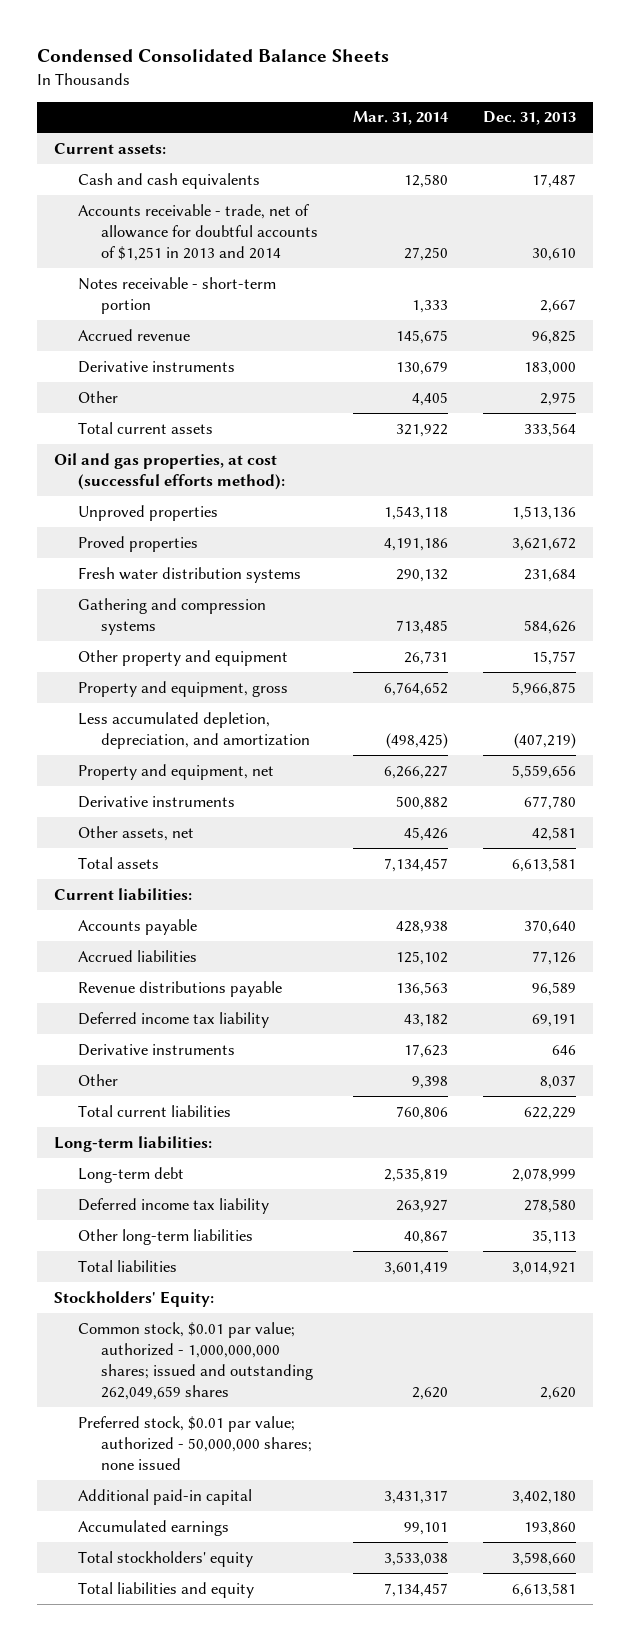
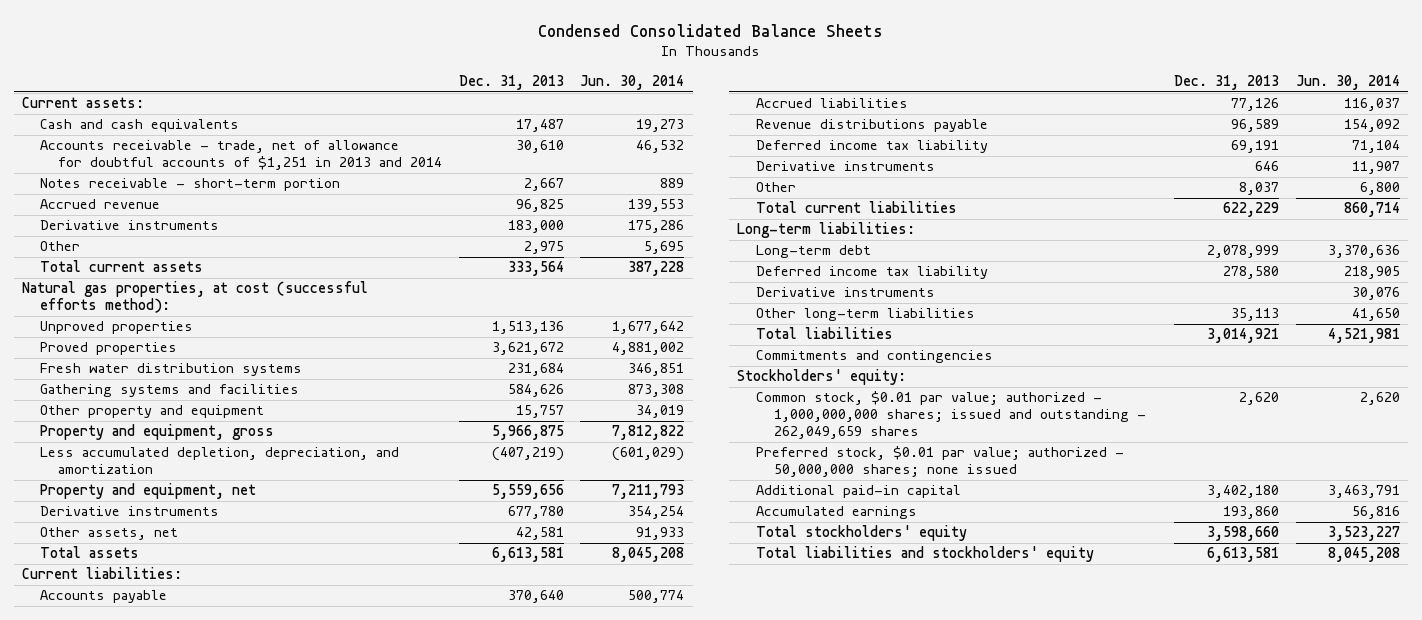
- | Mar. 31, 2014 | Dec. 31, 2013
+ | Dec. 31, 2013 | Jun. 30, 2014
- Oil and gas properties, at cost (successful efforts method):
+ Natural gas properties, at cost (successful efforts method):
- Gathering and compression systems | 713,485 | 584,626
+ Gathering systems and facilities | 584,626 | 873,308
+ Derivative instruments | | 30,076
- Stockholders' Equity:
- Common stock, $0.01 par value; authorized - 1,000,000,000 shares; issued and outstanding 262,049,659 shares | 2,620 | 2,620
+ Commitments and contingencies
+ Stockholders' equity:
+ Common stock, $0.01 par value; authorized - 1,000,000,000 shares; issued and outstanding - 262,049,659 shares | 2,620 | 2,620
- Total liabilities and equity | 7,134,457 | 6,613,581
+ Total liabilities and stockholders' equity | 6,613,581 | 8,045,208

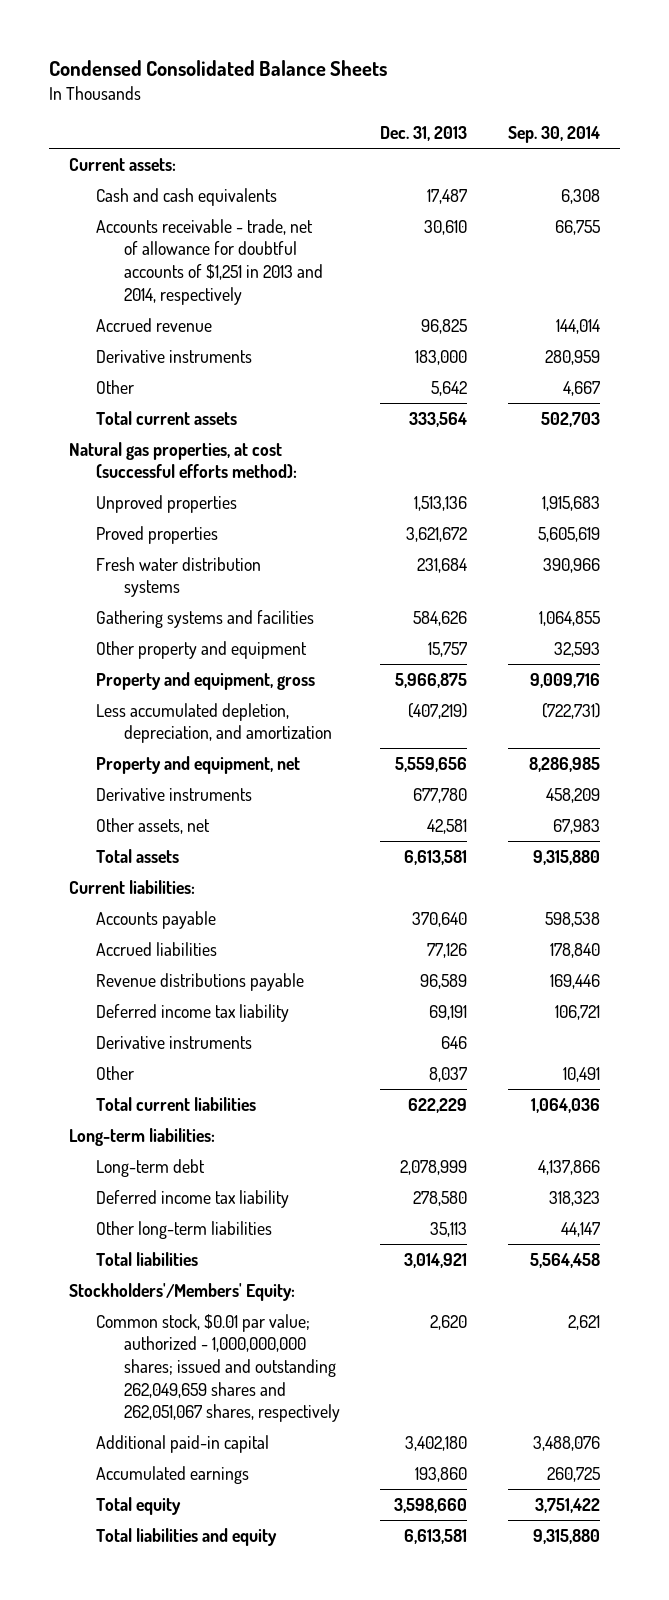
- | Dec. 31, 2013 | Jun. 30, 2014
+ | Dec. 31, 2013 | Sep. 30, 2014
- Accounts receivable - trade, net of allowance for doubtful accounts of $1,251 in 2013 and 2014 | 30,610 | 46,532
- Notes receivable - short-term portion | 2,667 | 889
+ Accounts receivable - trade, net of allowance for doubtful accounts of $1,251 in 2013 and 2014, respectively | 30,610 | 66,755
- Other | 2,975 | 5,695
+ Other | 5,642 | 4,667
- Derivative instruments | | 30,076
- Commitments and contingencies
- Stockholders' equity:
- Common stock, $0.01 par value; authorized - 1,000,000,000 shares; issued and outstanding - 262,049,659 shares | 2,620 | 2,620
- Preferred stock, $0.01 par value; authorized - 50,000,000 shares; none issued
+ Stockholders'/Members' Equity:
+ Common stock, $0.01 par value; authorized - 1,000,000,000 shares; issued and outstanding 262,049,659 shares and 262,051,067 shares, respectively | 2,620 | 2,621
- Total stockholders' equity | 3,598,660 | 3,523,227
- Total liabilities and stockholders' equity | 6,613,581 | 8,045,208
+ Total equity | 3,598,660 | 3,751,422
+ Total liabilities and equity | 6,613,581 | 9,315,880

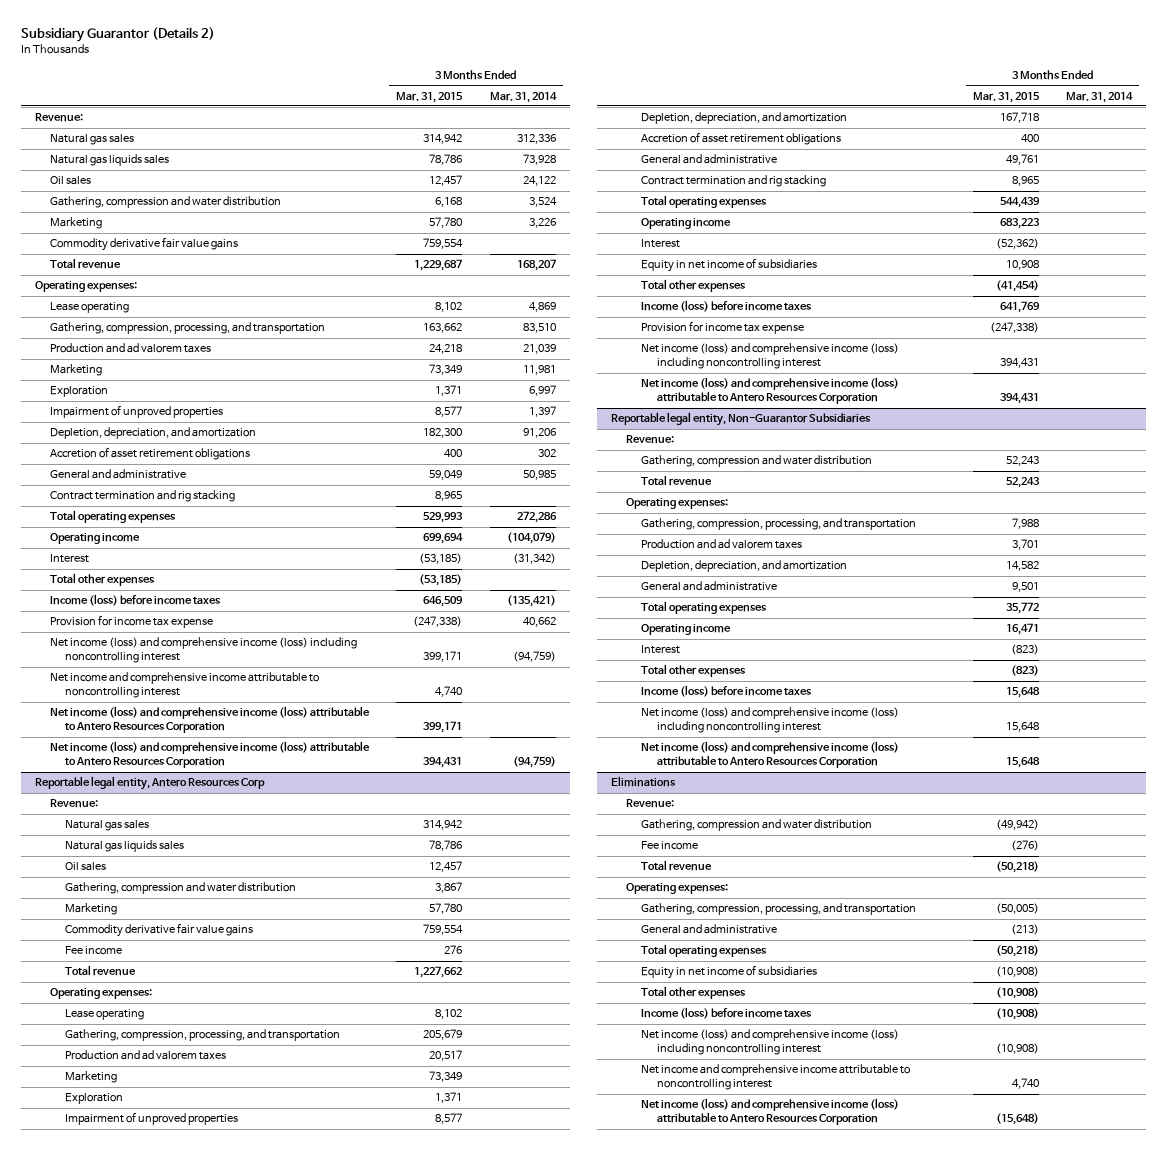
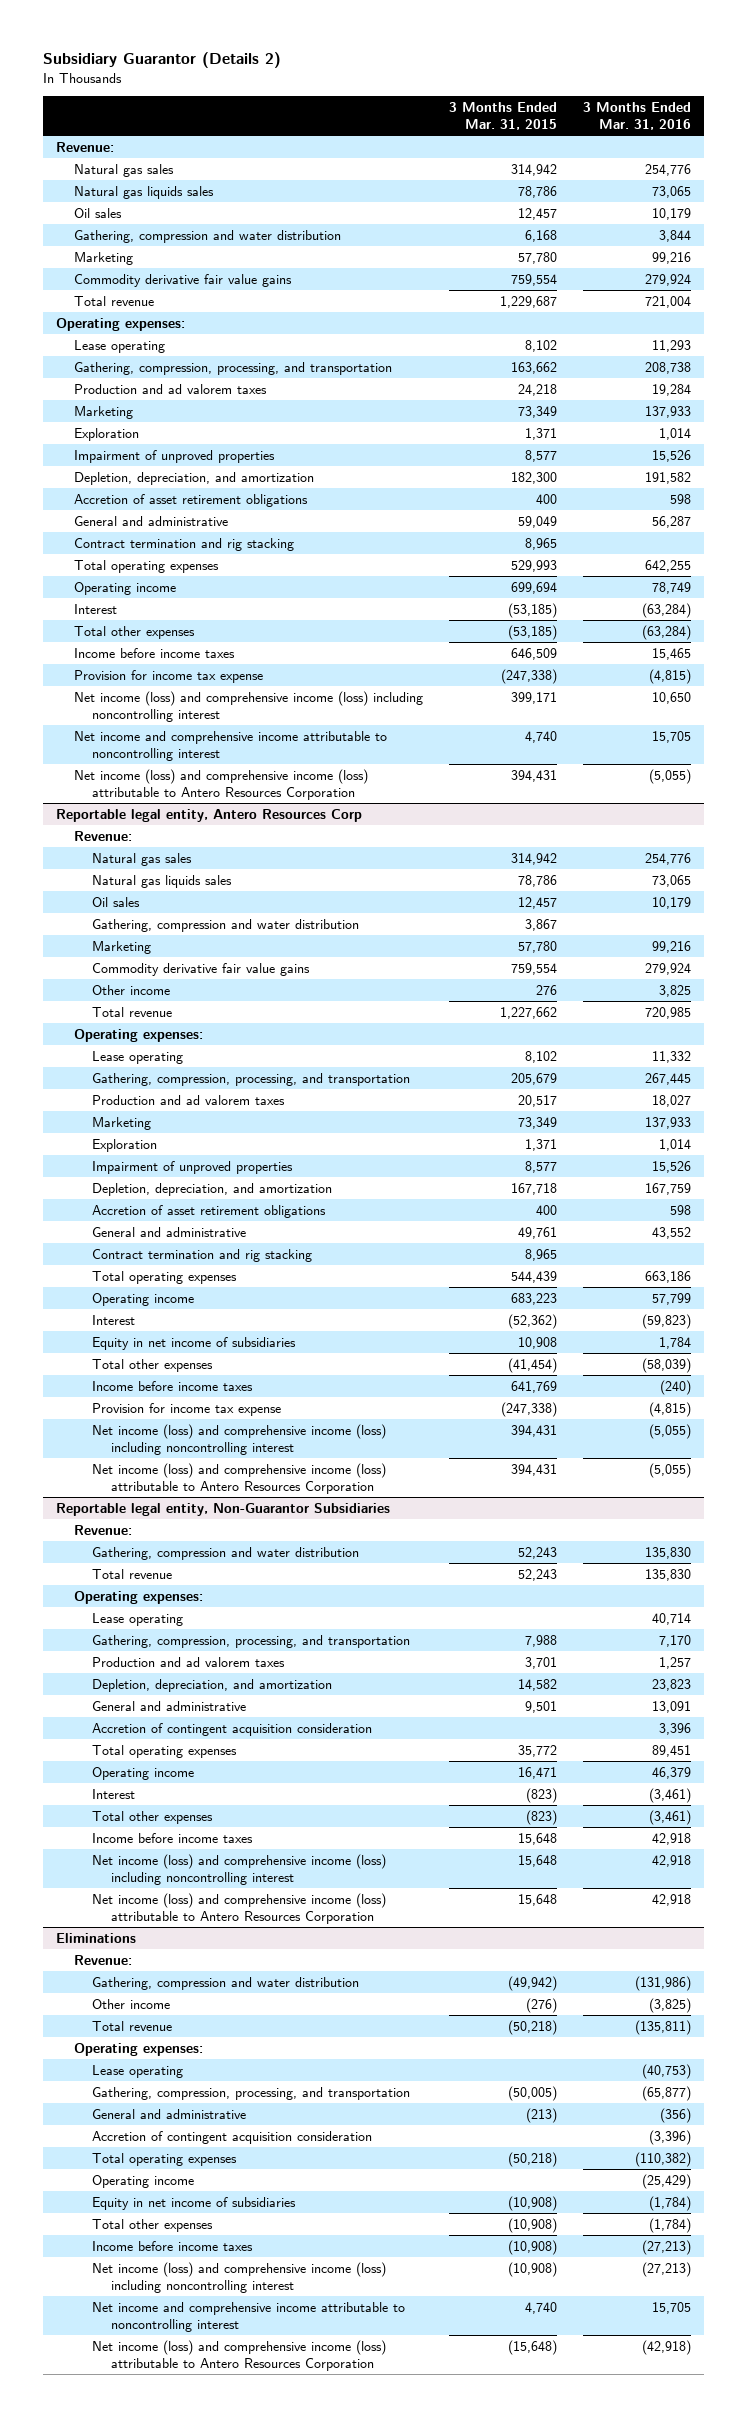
- | 3 Months Ended Mar. 31, 2015 | 3 Months Ended Mar. 31, 2014
+ | 3 Months Ended Mar. 31, 2015 | 3 Months Ended Mar. 31, 2016
- Income (loss) before income taxes | 646,509 | (135,421)
+ Income before income taxes | 646,509 | 15,465
- Net income (loss) and comprehensive income (loss) attributable to Antero Resources Corporation | 399,171 |
@ Reportable legal entity, Antero Resources Corp
- Fee income | 276 |
+ Other income | 276 | 3,825
- Income (loss) before income taxes | 641,769 |
+ Income before income taxes | 641,769 | (240)
@ Reportable legal entity, Non-Guarantor Subsidiaries
+ Lease operating | | 40,714
+ Accretion of contingent acquisition consideration | | 3,396
- Income (loss) before income taxes | 15,648 |
+ Income before income taxes | 15,648 | 42,918
@ Eliminations
- Fee income | (276) |
+ Other income | (276) | (3,825)
+ Lease operating | | (40,753)
+ Accretion of contingent acquisition consideration | | (3,396)
+ Operating income | | (25,429)
- Income (loss) before income taxes | (10,908) |
+ Income before income taxes | (10,908) | (27,213)

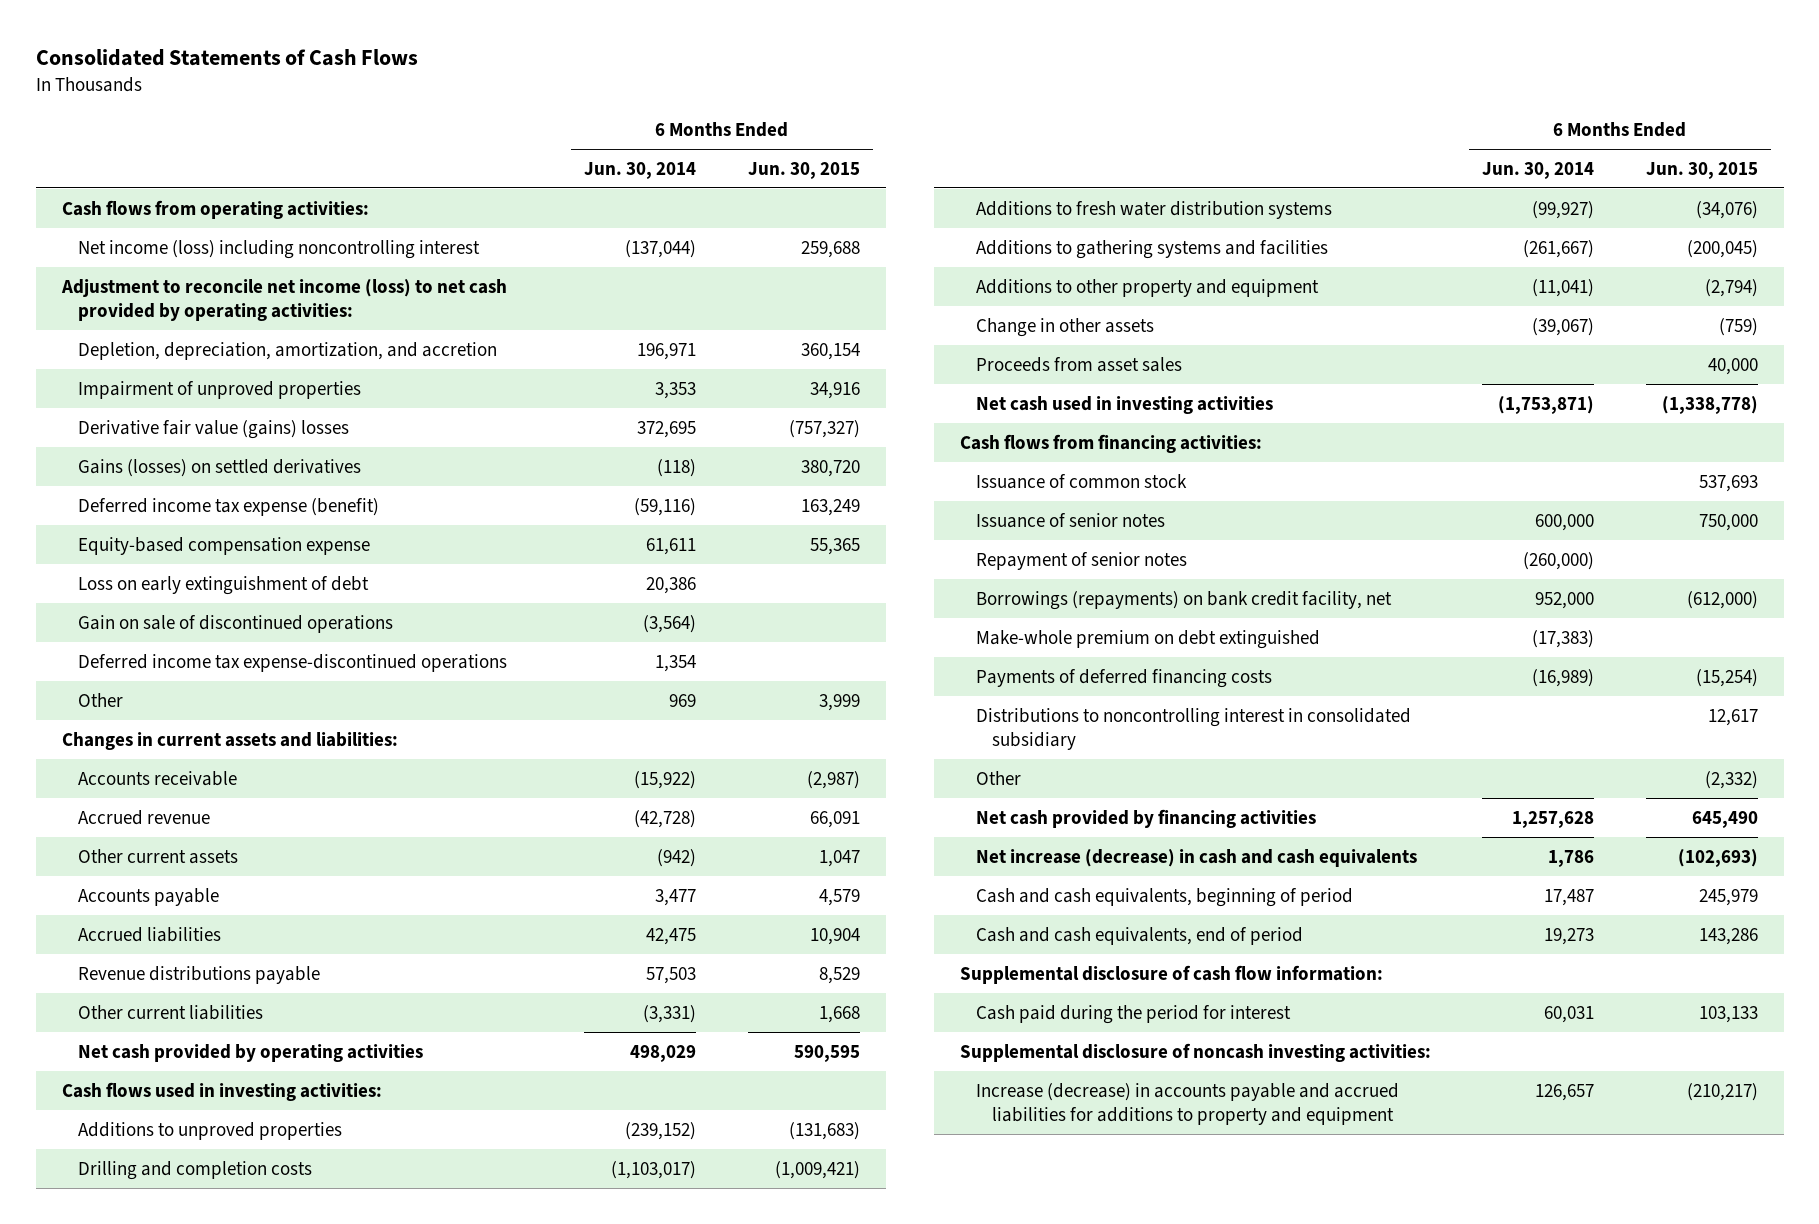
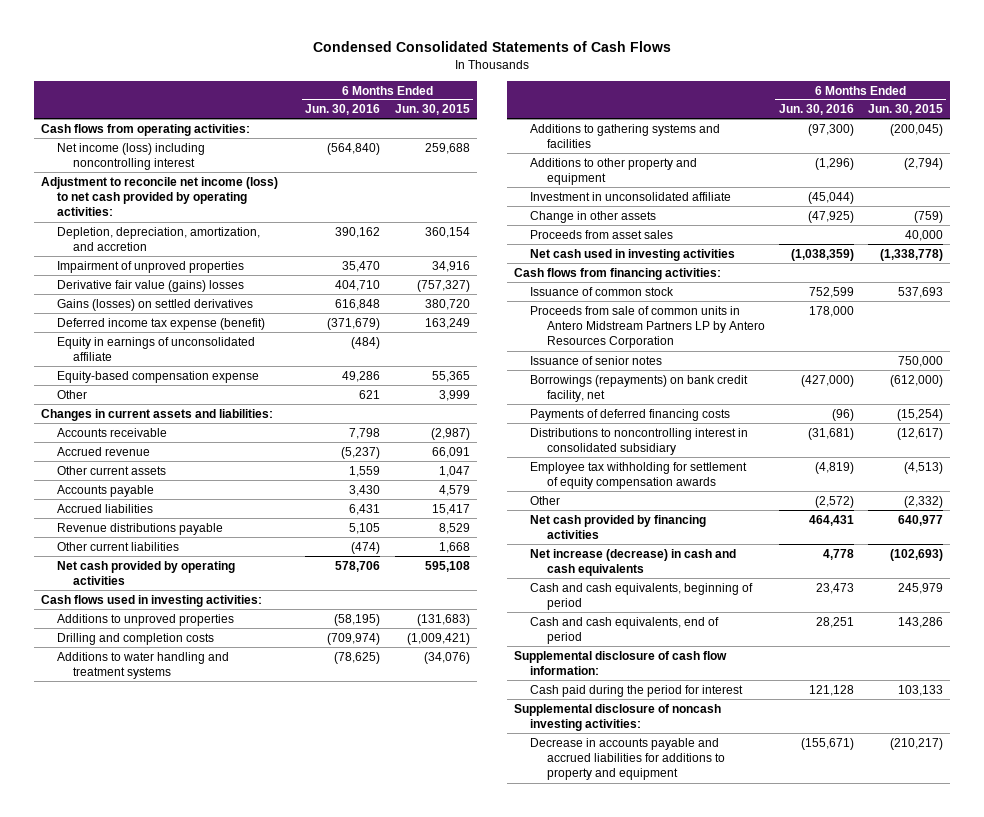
- Consolidated Statements of Cash Flows
+ Condensed Consolidated Statements of Cash Flows
- | 6 Months Ended Jun. 30, 2014 | 6 Months Ended Jun. 30, 2015
+ | 6 Months Ended Jun. 30, 2016 | 6 Months Ended Jun. 30, 2015
+ Equity in earnings of unconsolidated affiliate | (484) |
- Loss on early extinguishment of debt | 20,386 |
- Gain on sale of discontinued operations | (3,564) |
- Deferred income tax expense-discontinued operations | 1,354 |
- Accrued liabilities | 42,475 | 10,904
+ Accrued liabilities | 6,431 | 15,417
- Net cash provided by operating activities | 498,029 | 590,595
+ Net cash provided by operating activities | 578,706 | 595,108
- Additions to fresh water distribution systems | (99,927) | (34,076)
+ Additions to water handling and treatment systems | (78,625) | (34,076)
+ Investment in unconsolidated affiliate | (45,044) |
+ Proceeds from sale of common units in Antero Midstream Partners LP by Antero Resources Corporation | 178,000 |
- Repayment of senior notes | (260,000) |
- Make-whole premium on debt extinguished | (17,383) |
- Distributions to noncontrolling interest in consolidated subsidiary | | 12,617
+ Distributions to noncontrolling interest in consolidated subsidiary | (31,681) | (12,617)
+ Employee tax withholding for settlement of equity compensation awards | (4,819) | (4,513)
- Net cash provided by financing activities | 1,257,628 | 645,490
+ Net cash provided by financing activities | 464,431 | 640,977
- Increase (decrease) in accounts payable and accrued liabilities for additions to property and equipment | 126,657 | (210,217)
+ Decrease in accounts payable and accrued liabilities for additions to property and equipment | (155,671) | (210,217)

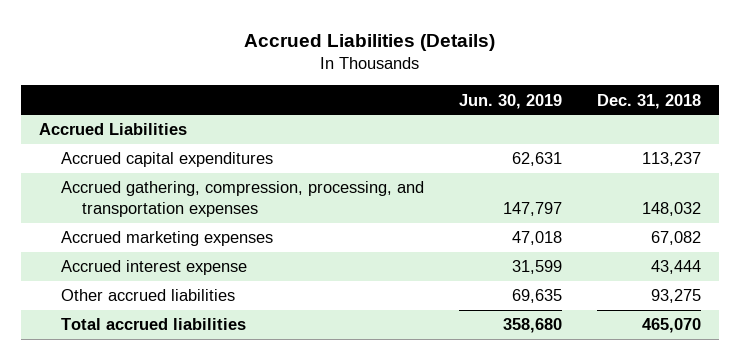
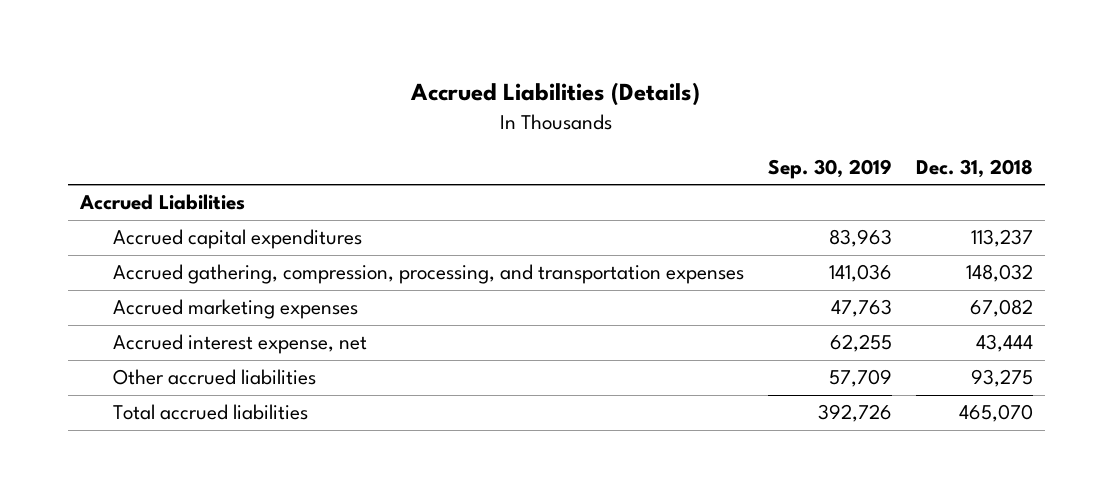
- | Jun. 30, 2019 | Dec. 31, 2018
+ | Sep. 30, 2019 | Dec. 31, 2018
- Accrued interest expense | 31,599 | 43,444
+ Accrued interest expense, net | 62,255 | 43,444

